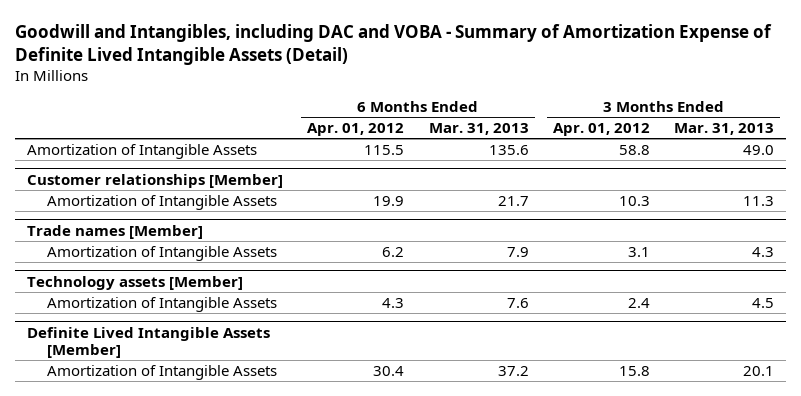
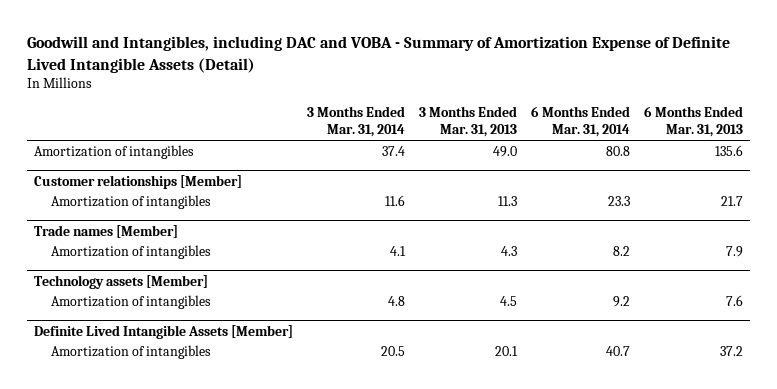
- | 6 Months Ended Apr. 01, 2012 | 6 Months Ended Mar. 31, 2013 | 3 Months Ended Apr. 01, 2012 | 3 Months Ended Mar. 31, 2013
+ | 3 Months Ended Mar. 31, 2014 | 3 Months Ended Mar. 31, 2013 | 6 Months Ended Mar. 31, 2014 | 6 Months Ended Mar. 31, 2013
- Amortization of Intangible Assets | 115.5 | 135.6 | 58.8 | 49.0
+ Amortization of intangibles | 37.4 | 49.0 | 80.8 | 135.6
@ Customer relationships [Member]
- Amortization of Intangible Assets | 19.9 | 21.7 | 10.3 | 11.3
+ Amortization of intangibles | 11.6 | 11.3 | 23.3 | 21.7
@ Trade names [Member]
- Amortization of Intangible Assets | 6.2 | 7.9 | 3.1 | 4.3
+ Amortization of intangibles | 4.1 | 4.3 | 8.2 | 7.9
@ Technology assets [Member]
- Amortization of Intangible Assets | 4.3 | 7.6 | 2.4 | 4.5
+ Amortization of intangibles | 4.8 | 4.5 | 9.2 | 7.6
@ Definite Lived Intangible Assets [Member]
- Amortization of Intangible Assets | 30.4 | 37.2 | 15.8 | 20.1
+ Amortization of intangibles | 20.5 | 20.1 | 40.7 | 37.2

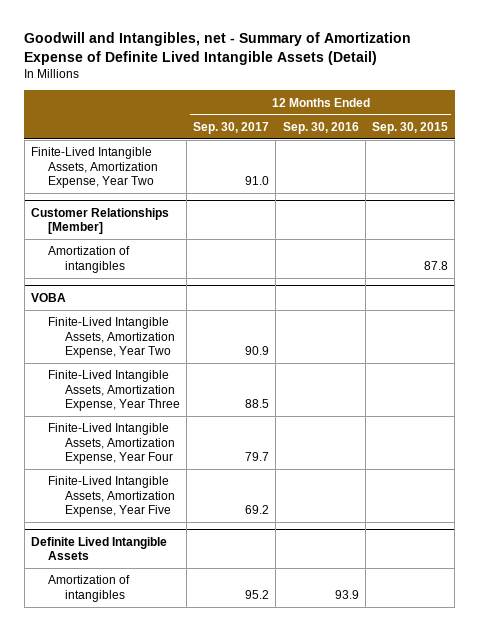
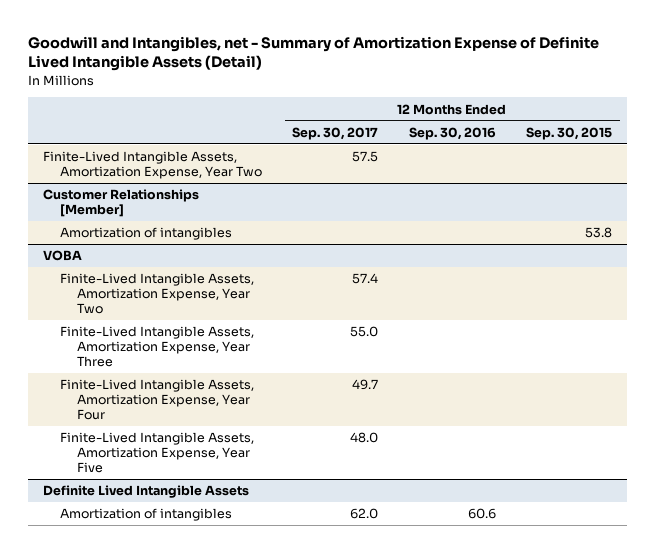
- Finite-Lived Intangible Assets, Amortization Expense, Year Two | 91.0 | |
+ Finite-Lived Intangible Assets, Amortization Expense, Year Two | 57.5 | |
@ Customer Relationships [Member]
- Amortization of intangibles | | | 87.8
+ Amortization of intangibles | | | 53.8
@ VOBA
- Finite-Lived Intangible Assets, Amortization Expense, Year Two | 90.9 | |
- Finite-Lived Intangible Assets, Amortization Expense, Year Three | 88.5 | |
- Finite-Lived Intangible Assets, Amortization Expense, Year Four | 79.7 | |
- Finite-Lived Intangible Assets, Amortization Expense, Year Five | 69.2 | |
+ Finite-Lived Intangible Assets, Amortization Expense, Year Two | 57.4 | |
+ Finite-Lived Intangible Assets, Amortization Expense, Year Three | 55.0 | |
+ Finite-Lived Intangible Assets, Amortization Expense, Year Four | 49.7 | |
+ Finite-Lived Intangible Assets, Amortization Expense, Year Five | 48.0 | |
@ Definite Lived Intangible Assets
- Amortization of intangibles | 95.2 | 93.9 |
+ Amortization of intangibles | 62.0 | 60.6 |

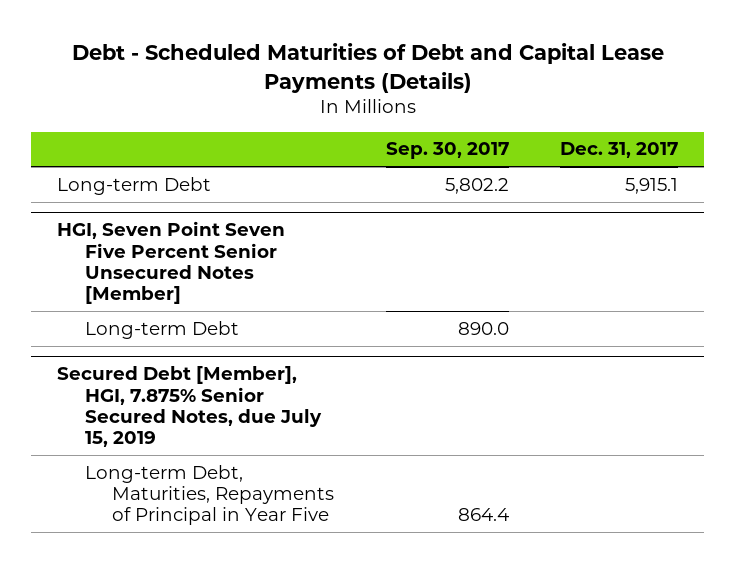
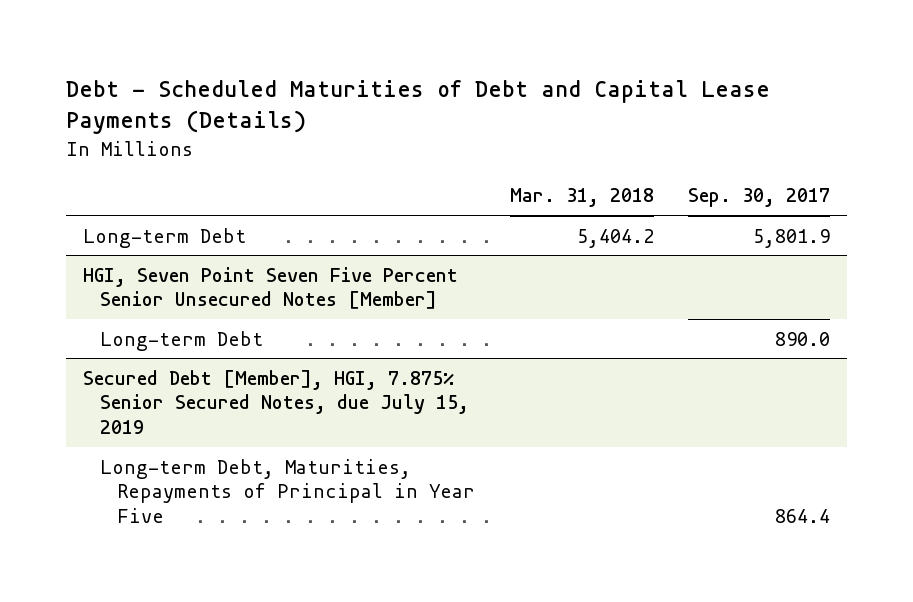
- | Sep. 30, 2017 | Dec. 31, 2017
+ | Mar. 31, 2018 | Sep. 30, 2017
- Long-term Debt | 5,802.2 | 5,915.1
+ Long-term Debt | 5,404.2 | 5,801.9

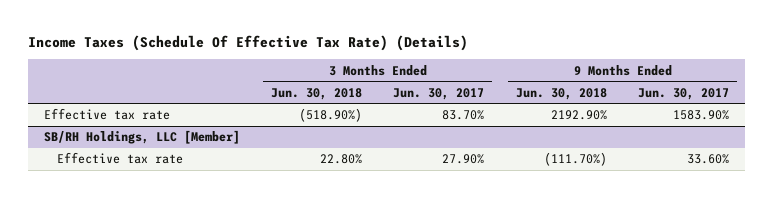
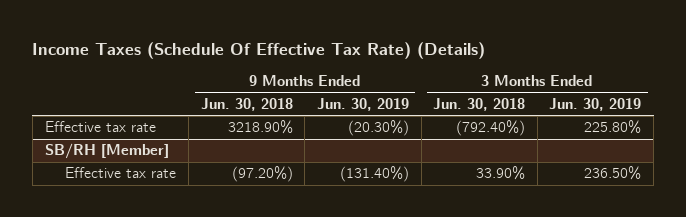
- | 3 Months Ended Jun. 30, 2018 | 3 Months Ended Jun. 30, 2017 | 9 Months Ended Jun. 30, 2018 | 9 Months Ended Jun. 30, 2017
+ | 9 Months Ended Jun. 30, 2018 | 9 Months Ended Jun. 30, 2019 | 3 Months Ended Jun. 30, 2018 | 3 Months Ended Jun. 30, 2019
- Effective tax rate | (518.90%) | 83.70% | 2192.90% | 1583.90%
- SB/RH Holdings, LLC [Member]
- Effective tax rate | 22.80% | 27.90% | (111.70%) | 33.60%
+ Effective tax rate | 3218.90% | (20.30%) | (792.40%) | 225.80%
+ SB/RH [Member]
+ Effective tax rate | (97.20%) | (131.40%) | 33.90% | 236.50%

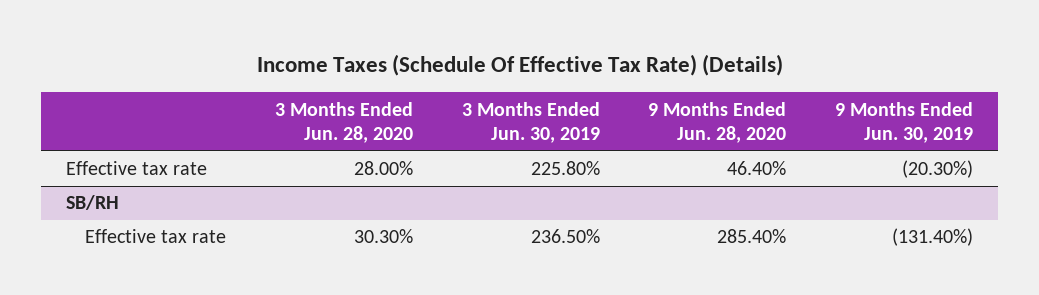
- | 9 Months Ended Jun. 30, 2018 | 9 Months Ended Jun. 30, 2019 | 3 Months Ended Jun. 30, 2018 | 3 Months Ended Jun. 30, 2019
+ | 3 Months Ended Jun. 28, 2020 | 3 Months Ended Jun. 30, 2019 | 9 Months Ended Jun. 28, 2020 | 9 Months Ended Jun. 30, 2019
- SB/RH [Member]
+ SB/RH

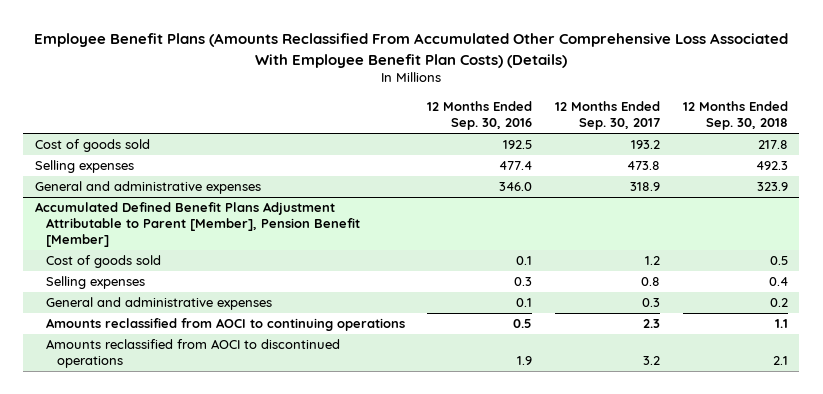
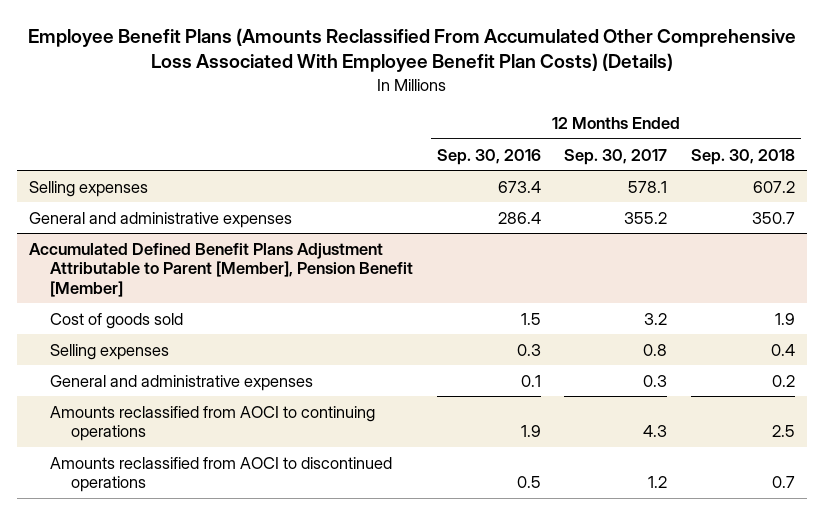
- Cost of goods sold | 192.5 | 193.2 | 217.8
- Selling expenses | 477.4 | 473.8 | 492.3
- General and administrative expenses | 346.0 | 318.9 | 323.9
+ Selling expenses | 673.4 | 578.1 | 607.2
+ General and administrative expenses | 286.4 | 355.2 | 350.7
@ Accumulated Defined Benefit Plans Adjustment Attributable to Parent [Member], Pension Benefit [Member]
- Cost of goods sold | 0.1 | 1.2 | 0.5
+ Cost of goods sold | 1.5 | 3.2 | 1.9
- Amounts reclassified from AOCI to continuing operations | 0.5 | 2.3 | 1.1
- Amounts reclassified from AOCI to discontinued operations | 1.9 | 3.2 | 2.1
+ Amounts reclassified from AOCI to continuing operations | 1.9 | 4.3 | 2.5
+ Amounts reclassified from AOCI to discontinued operations | 0.5 | 1.2 | 0.7

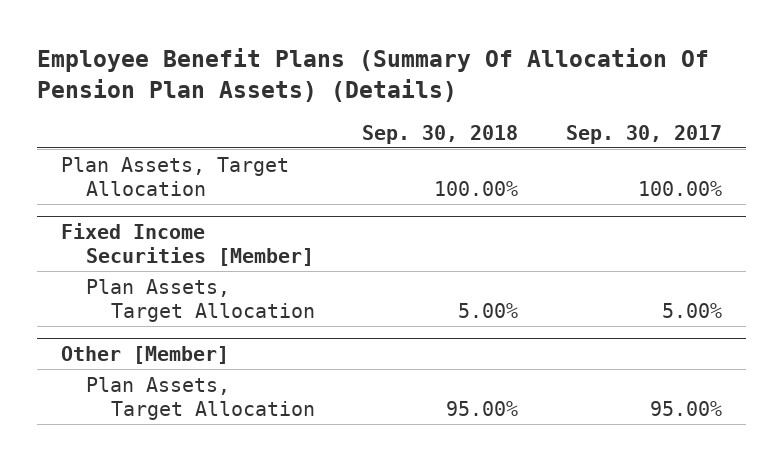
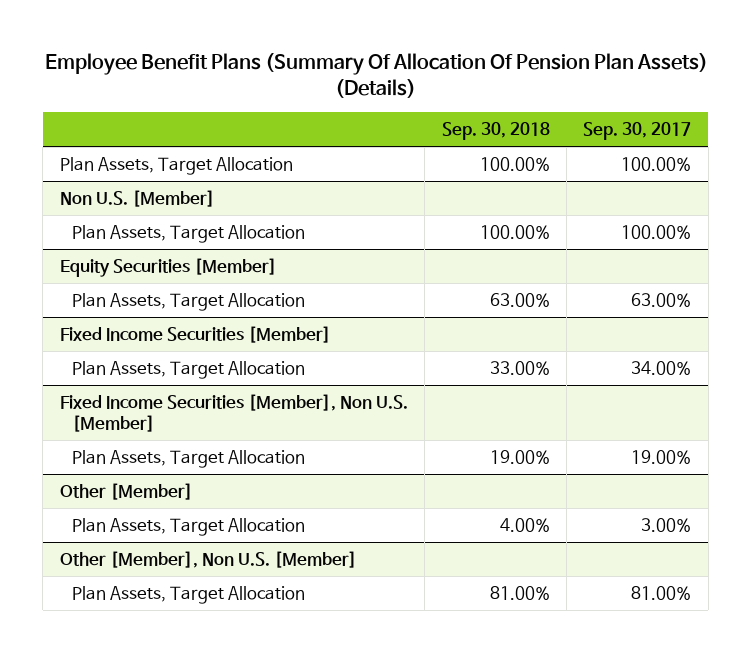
+ Non U.S. [Member]
+ Plan Assets, Target Allocation | 100.00% | 100.00%
+ Equity Securities [Member]
+ Plan Assets, Target Allocation | 63.00% | 63.00%
@ Fixed Income Securities [Member]
- Plan Assets, Target Allocation | 5.00% | 5.00%
+ Plan Assets, Target Allocation | 33.00% | 34.00%
+ Fixed Income Securities [Member], Non U.S. [Member]
+ Plan Assets, Target Allocation | 19.00% | 19.00%
@ Other [Member]
- Plan Assets, Target Allocation | 95.00% | 95.00%
+ Plan Assets, Target Allocation | 4.00% | 3.00%
+ Other [Member], Non U.S. [Member]
+ Plan Assets, Target Allocation | 81.00% | 81.00%

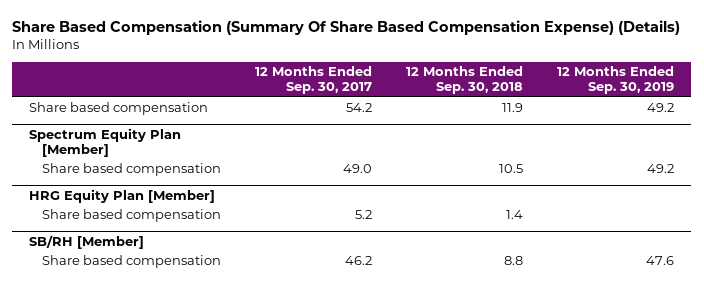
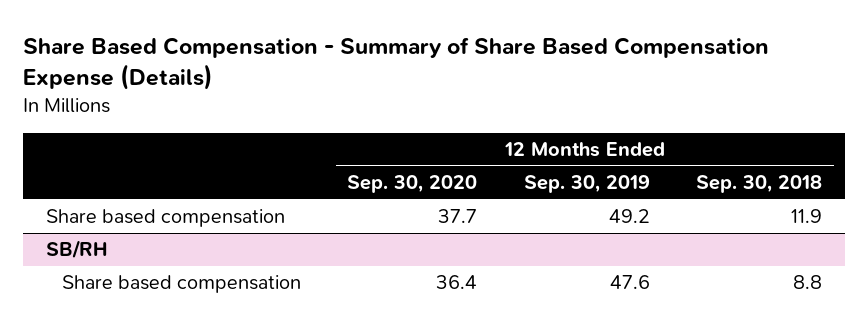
- Share Based Compensation (Summary Of Share Based Compensation Expense) (Details)
+ Share Based Compensation - Summary of Share Based Compensation Expense (Details)
- | 12 Months Ended Sep. 30, 2017 | 12 Months Ended Sep. 30, 2018 | 12 Months Ended Sep. 30, 2019
+ | 12 Months Ended Sep. 30, 2020 | 12 Months Ended Sep. 30, 2019 | 12 Months Ended Sep. 30, 2018
- Spectrum Equity Plan [Member]
- Share based compensation | 49.0 | 10.5 | 49.2
- HRG Equity Plan [Member]
- Share based compensation | 5.2 | 1.4 |
- SB/RH [Member]
+ SB/RH

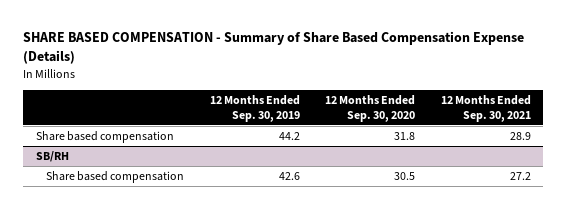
- Share Based Compensation - Summary of Share Based Compensation Expense (Details)
+ SHARE BASED COMPENSATION - Summary of Share Based Compensation Expense (Details)
- | 12 Months Ended Sep. 30, 2020 | 12 Months Ended Sep. 30, 2019 | 12 Months Ended Sep. 30, 2018
+ | 12 Months Ended Sep. 30, 2019 | 12 Months Ended Sep. 30, 2020 | 12 Months Ended Sep. 30, 2021
- Share based compensation | 37.7 | 49.2 | 11.9
+ Share based compensation | 44.2 | 31.8 | 28.9
@ SB/RH
- Share based compensation | 36.4 | 47.6 | 8.8
+ Share based compensation | 42.6 | 30.5 | 27.2

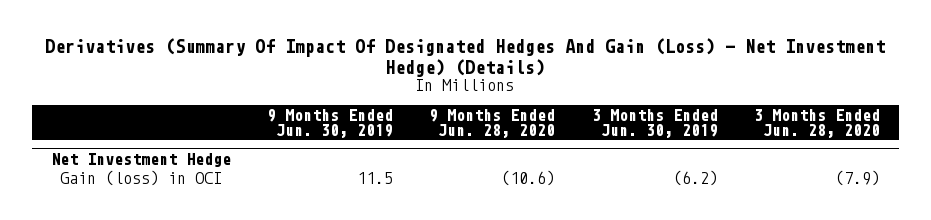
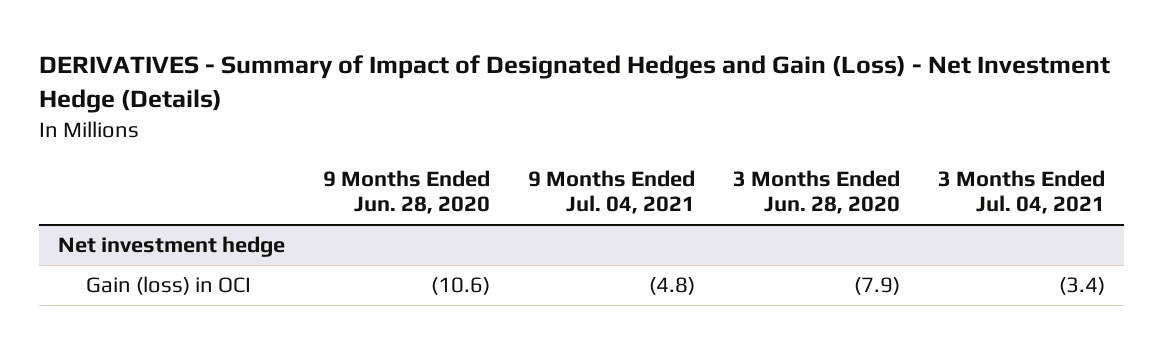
- Derivatives (Summary Of Impact Of Designated Hedges And Gain (Loss) - Net Investment Hedge) (Details)
+ DERIVATIVES - Summary of Impact of Designated Hedges and Gain (Loss) - Net Investment Hedge (Details)
- | 9 Months Ended Jun. 30, 2019 | 9 Months Ended Jun. 28, 2020 | 3 Months Ended Jun. 30, 2019 | 3 Months Ended Jun. 28, 2020
+ | 9 Months Ended Jun. 28, 2020 | 9 Months Ended Jul. 04, 2021 | 3 Months Ended Jun. 28, 2020 | 3 Months Ended Jul. 04, 2021
- Net Investment Hedge
+ Net investment hedge

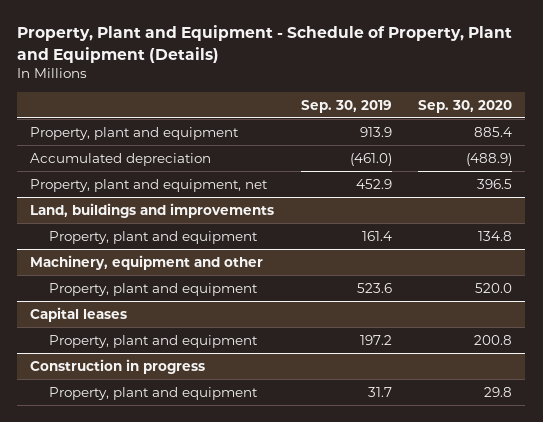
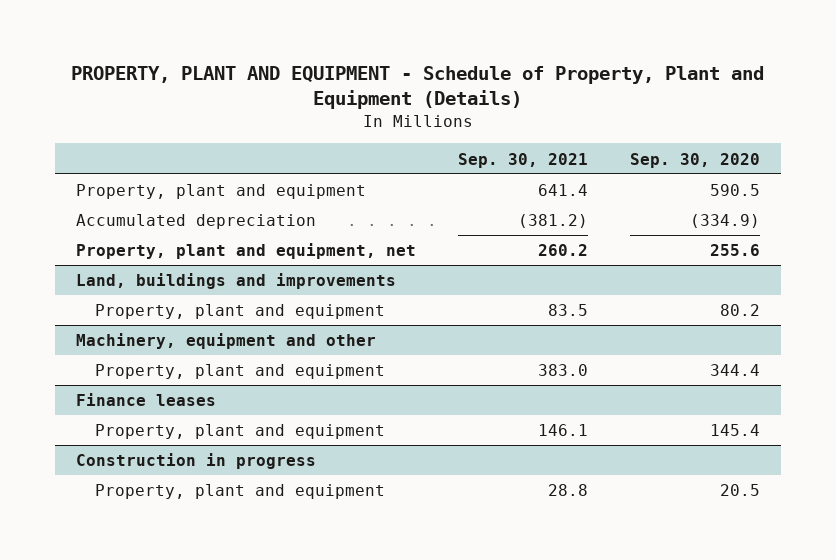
- Property, Plant and Equipment - Schedule of Property, Plant and Equipment (Details)
+ PROPERTY, PLANT AND EQUIPMENT - Schedule of Property, Plant and Equipment (Details)
- | Sep. 30, 2019 | Sep. 30, 2020
+ | Sep. 30, 2021 | Sep. 30, 2020
- Property, plant and equipment | 913.9 | 885.4
- Accumulated depreciation | (461.0) | (488.9)
- Property, plant and equipment, net | 452.9 | 396.5
+ Property, plant and equipment | 641.4 | 590.5
+ Accumulated depreciation | (381.2) | (334.9)
+ Property, plant and equipment, net | 260.2 | 255.6
@ Land, buildings and improvements
- Property, plant and equipment | 161.4 | 134.8
+ Property, plant and equipment | 83.5 | 80.2
@ Machinery, equipment and other
- Property, plant and equipment | 523.6 | 520.0
- Capital leases
- Property, plant and equipment | 197.2 | 200.8
@ Machinery, equipment and other
+ Property, plant and equipment | 383.0 | 344.4
+ Finance leases
+ Property, plant and equipment | 146.1 | 145.4
@ Construction in progress
- Property, plant and equipment | 31.7 | 29.8
+ Property, plant and equipment | 28.8 | 20.5

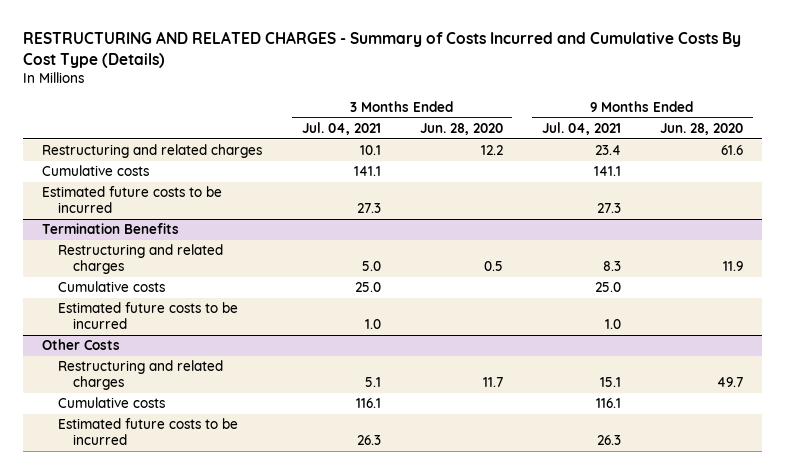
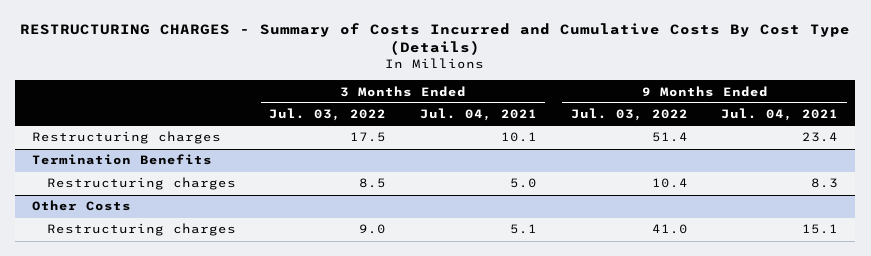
- RESTRUCTURING AND RELATED CHARGES - Summary of Costs Incurred and Cumulative Costs By Cost Type (Details)
+ RESTRUCTURING CHARGES - Summary of Costs Incurred and Cumulative Costs By Cost Type (Details)
- | 3 Months Ended Jul. 04, 2021 | 3 Months Ended Jun. 28, 2020 | 9 Months Ended Jul. 04, 2021 | 9 Months Ended Jun. 28, 2020
+ | 3 Months Ended Jul. 03, 2022 | 3 Months Ended Jul. 04, 2021 | 9 Months Ended Jul. 03, 2022 | 9 Months Ended Jul. 04, 2021
- Restructuring and related charges | 10.1 | 12.2 | 23.4 | 61.6
- Cumulative costs | 141.1 | | 141.1 |
- Estimated future costs to be incurred | 27.3 | | 27.3 |
+ Restructuring charges | 17.5 | 10.1 | 51.4 | 23.4
@ Termination Benefits
- Restructuring and related charges | 5.0 | 0.5 | 8.3 | 11.9
- Cumulative costs | 25.0 | | 25.0 |
- Estimated future costs to be incurred | 1.0 | | 1.0 |
+ Restructuring charges | 8.5 | 5.0 | 10.4 | 8.3
@ Other Costs
- Restructuring and related charges | 5.1 | 11.7 | 15.1 | 49.7
- Cumulative costs | 116.1 | | 116.1 |
- Estimated future costs to be incurred | 26.3 | | 26.3 |
+ Restructuring charges | 9.0 | 5.1 | 41.0 | 15.1

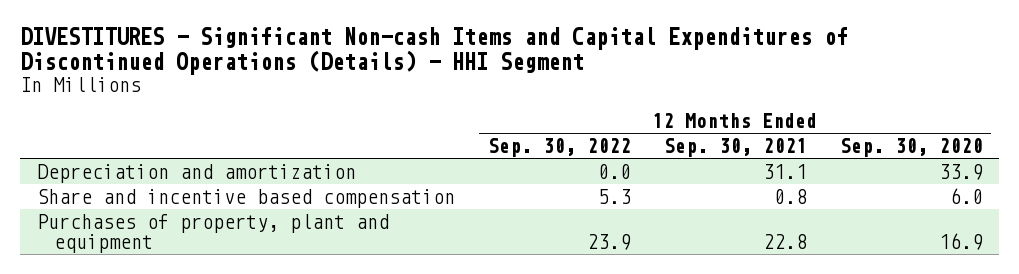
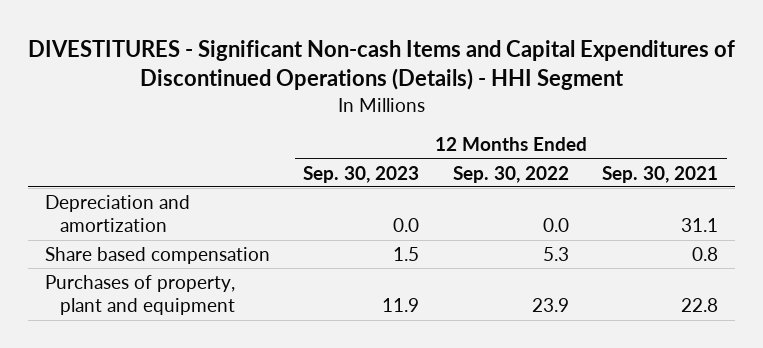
- | 12 Months Ended Sep. 30, 2022 | 12 Months Ended Sep. 30, 2021 | 12 Months Ended Sep. 30, 2020
+ | 12 Months Ended Sep. 30, 2023 | 12 Months Ended Sep. 30, 2022 | 12 Months Ended Sep. 30, 2021
- Share and incentive based compensation | 5.3 | 0.8 | 6.0
+ Share based compensation | 1.5 | 5.3 | 0.8

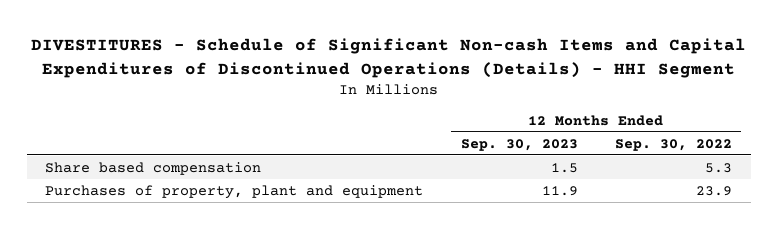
- DIVESTITURES - Significant Non-cash Items and Capital Expenditures of Discontinued Operations (Details) - HHI Segment
+ DIVESTITURES - Schedule of Significant Non-cash Items and Capital Expenditures of Discontinued Operations (Details) - HHI Segment
- | 12 Months Ended Sep. 30, 2023 | 12 Months Ended Sep. 30, 2022 | 12 Months Ended Sep. 30, 2021
+ | 12 Months Ended Sep. 30, 2023 | 12 Months Ended Sep. 30, 2022
- Depreciation and amortization | 0.0 | 0.0 | 31.1

